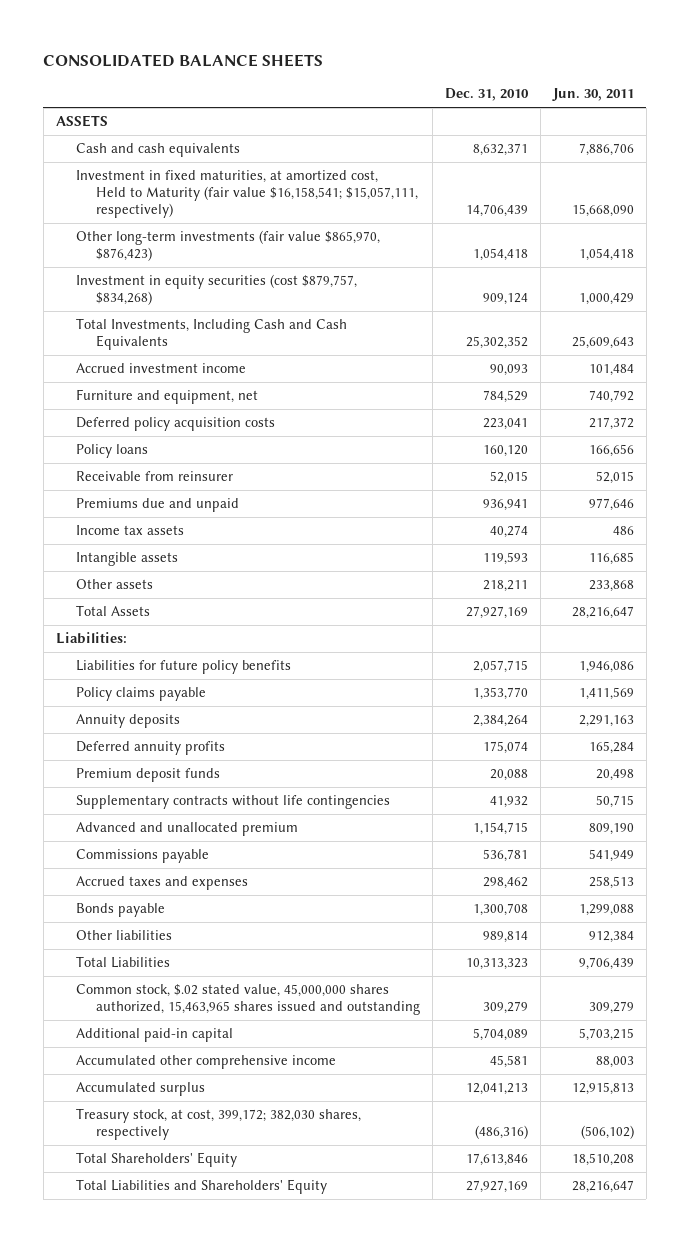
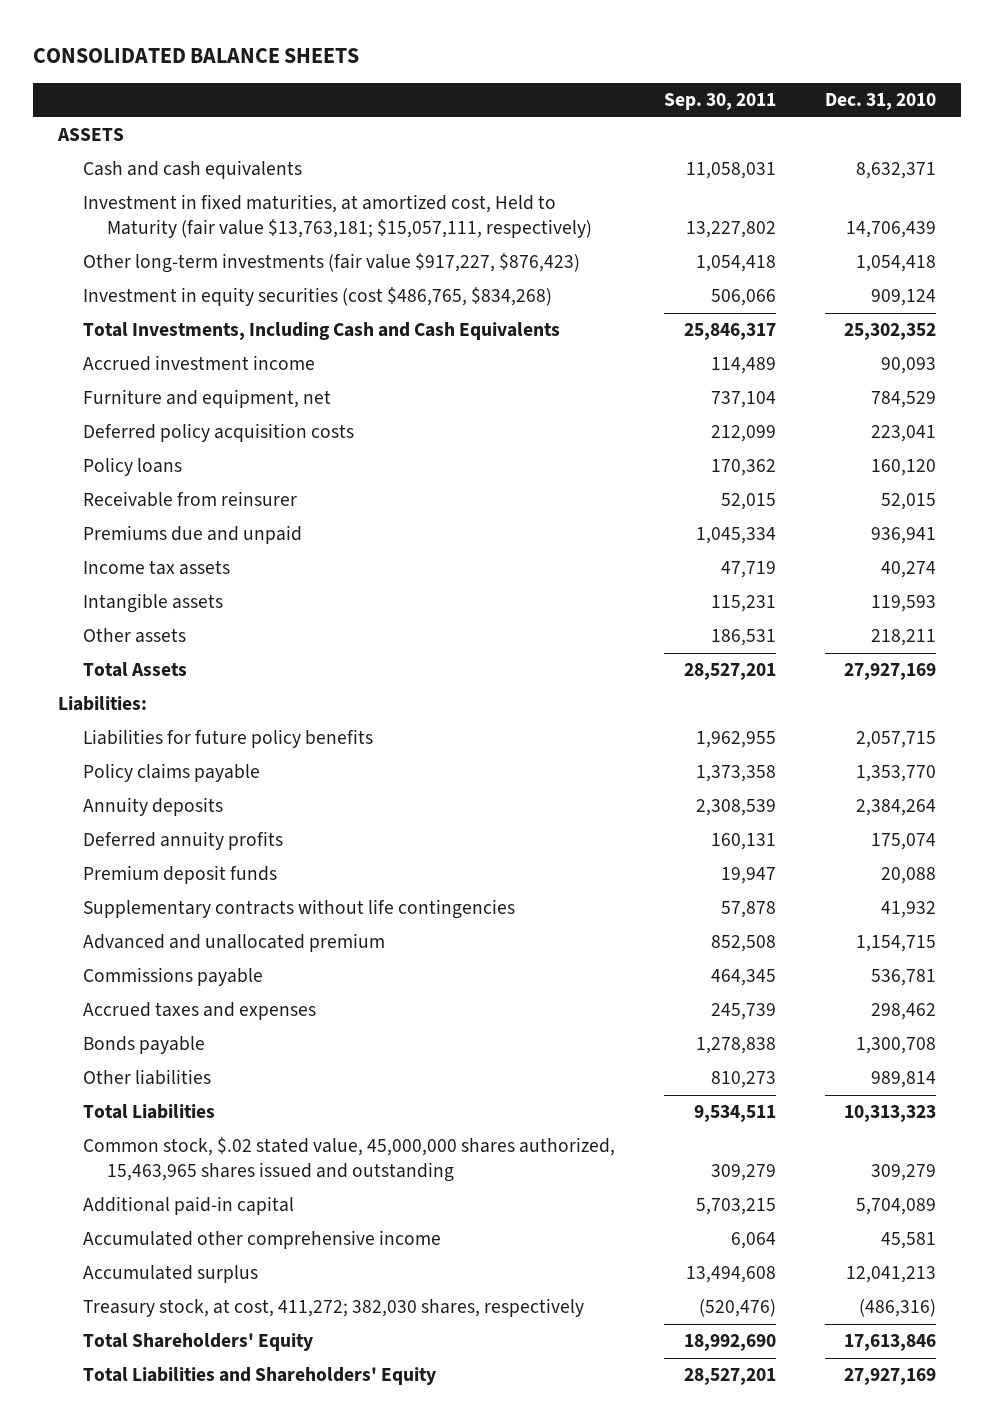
- | Dec. 31, 2010 | Jun. 30, 2011
+ | Sep. 30, 2011 | Dec. 31, 2010
- Investment in fixed maturities, at amortized cost, Held to Maturity (fair value $16,158,541; $15,057,111, respectively) | 14,706,439 | 15,668,090
- Other long-term investments (fair value $865,970, $876,423) | 1,054,418 | 1,054,418
- Investment in equity securities (cost $879,757, $834,268) | 909,124 | 1,000,429
+ Investment in fixed maturities, at amortized cost, Held to Maturity (fair value $13,763,181; $15,057,111, respectively) | 13,227,802 | 14,706,439
+ Other long-term investments (fair value $917,227, $876,423) | 1,054,418 | 1,054,418
+ Investment in equity securities (cost $486,765, $834,268) | 506,066 | 909,124
- Treasury stock, at cost, 399,172; 382,030 shares, respectively | (486,316) | (506,102)
+ Treasury stock, at cost, 411,272; 382,030 shares, respectively | (520,476) | (486,316)

